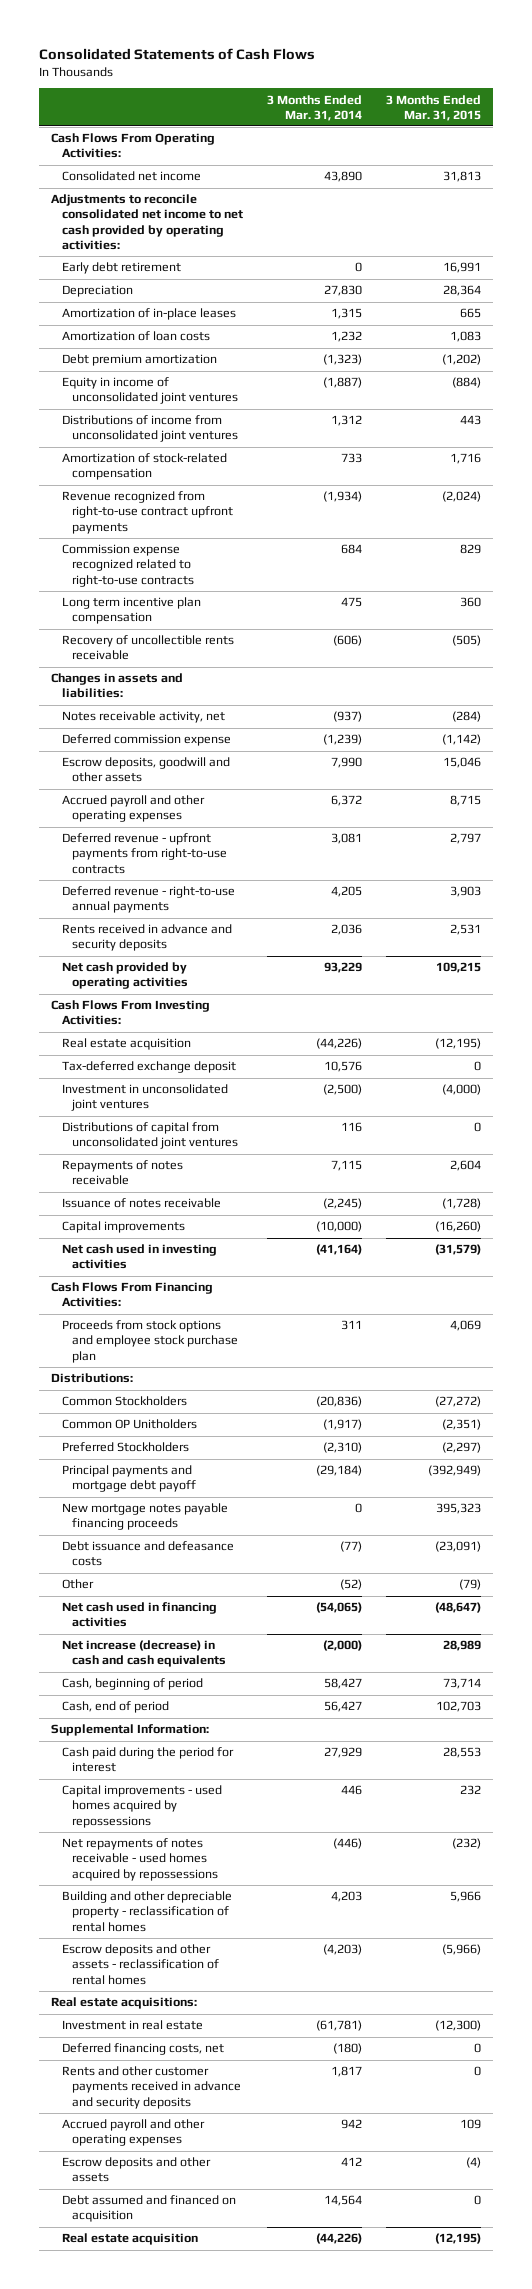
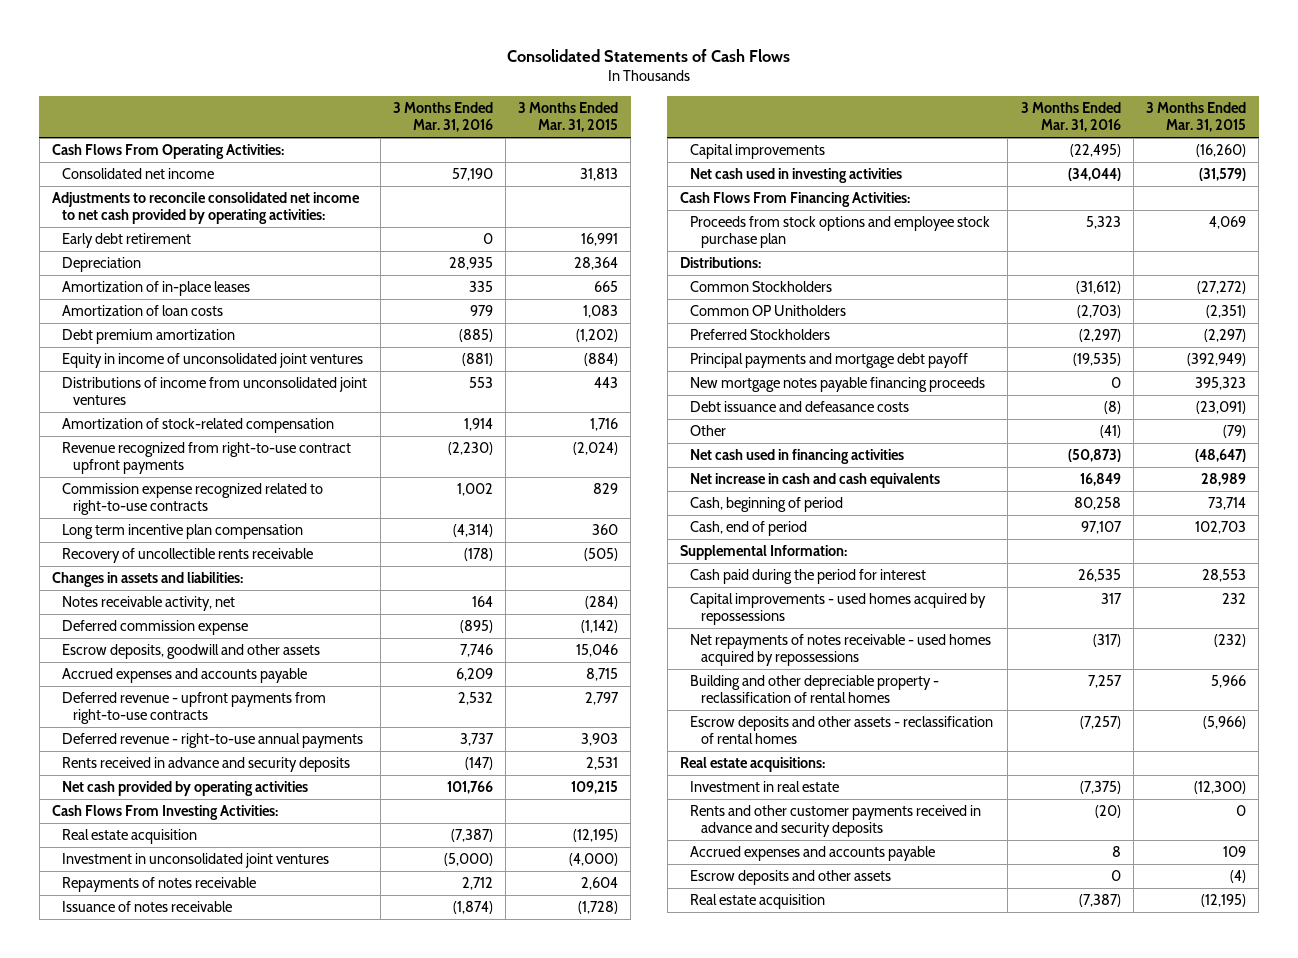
- | 3 Months Ended Mar. 31, 2014 | 3 Months Ended Mar. 31, 2015
+ | 3 Months Ended Mar. 31, 2016 | 3 Months Ended Mar. 31, 2015
- Accrued payroll and other operating expenses | 6,372 | 8,715
+ Accrued expenses and accounts payable | 6,209 | 8,715
- Tax-deferred exchange deposit | 10,576 | 0
- Distributions of capital from unconsolidated joint ventures | 116 | 0
- Net increase (decrease) in cash and cash equivalents | (2,000) | 28,989
+ Net increase in cash and cash equivalents | 16,849 | 28,989
- Deferred financing costs, net | (180) | 0
- Accrued payroll and other operating expenses | 942 | 109
+ Accrued expenses and accounts payable | 8 | 109
- Debt assumed and financed on acquisition | 14,564 | 0

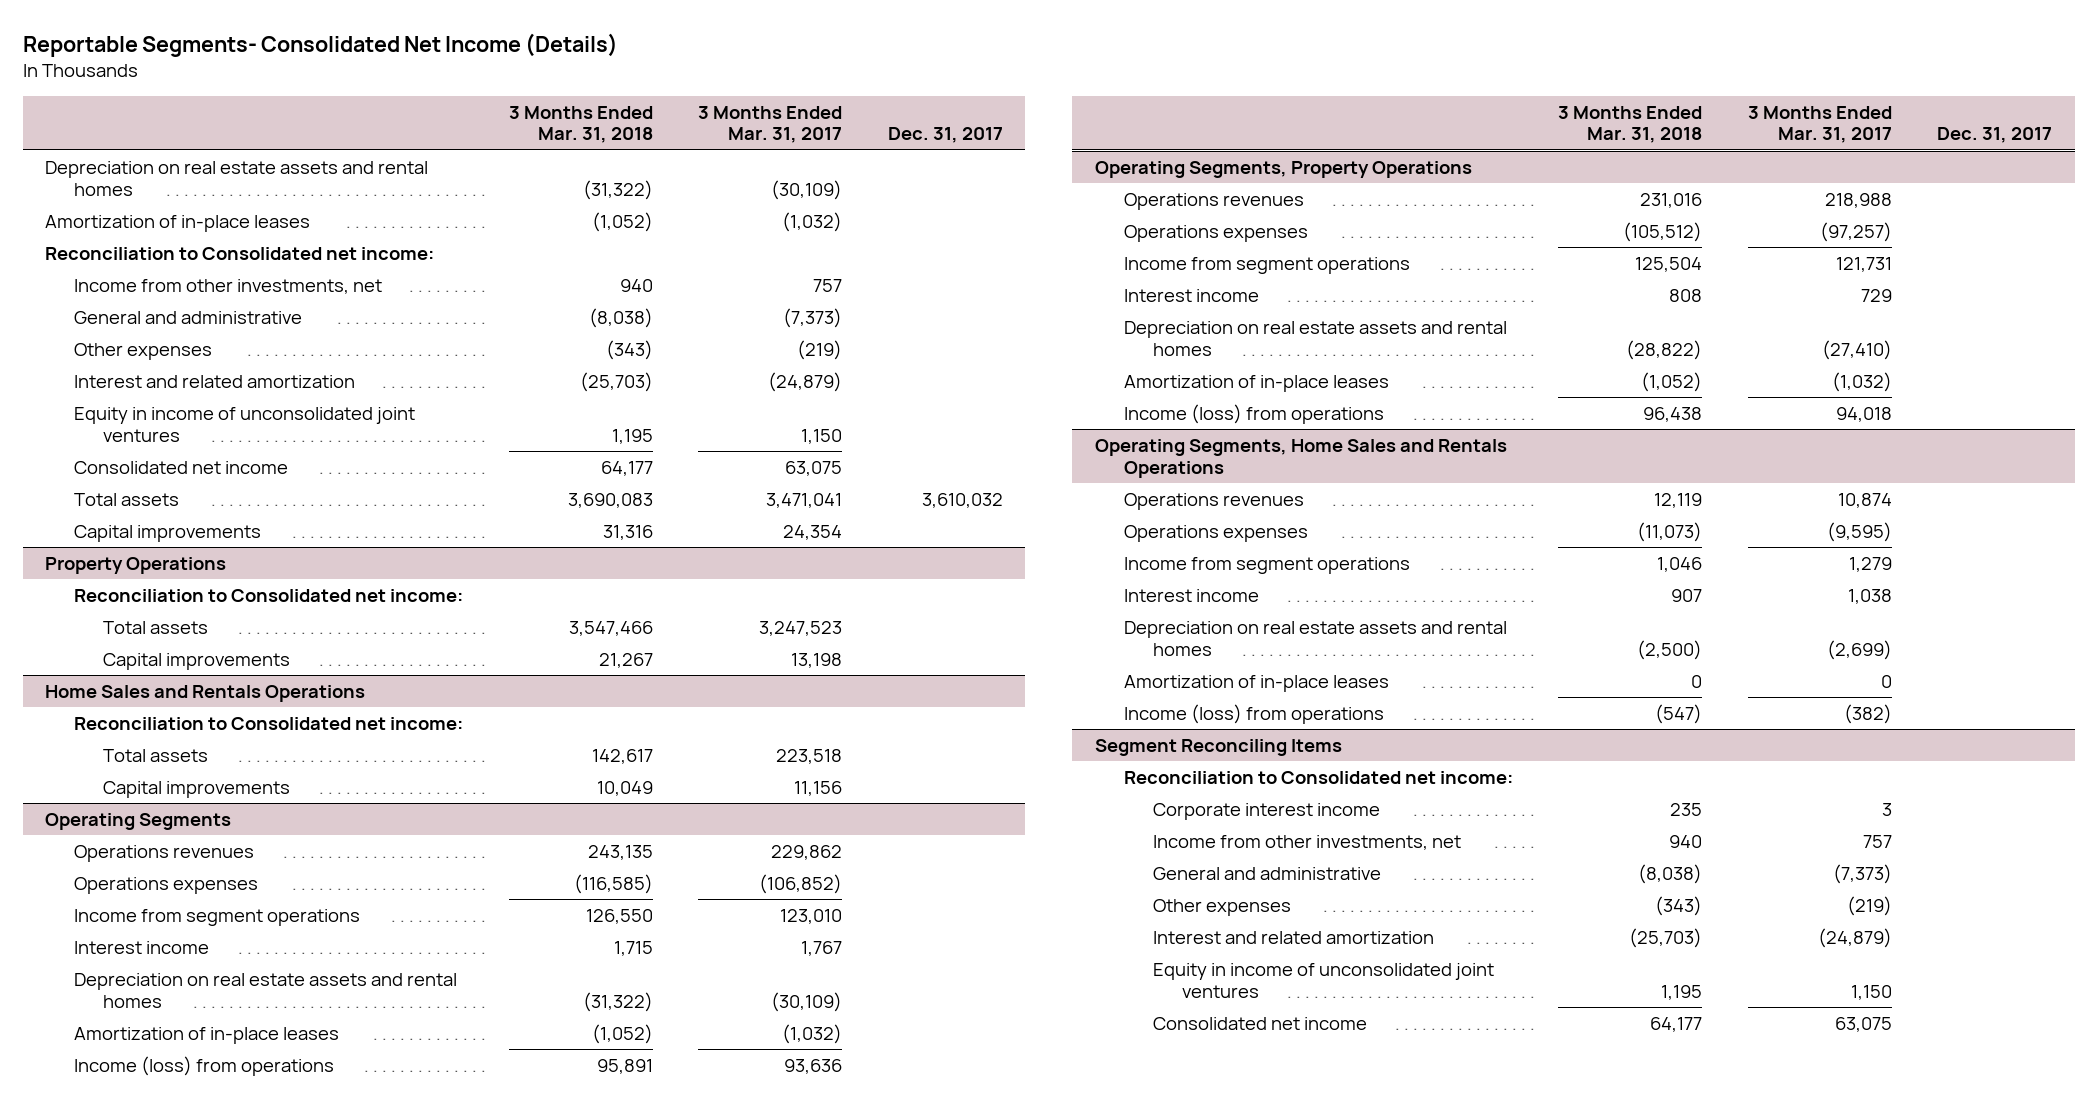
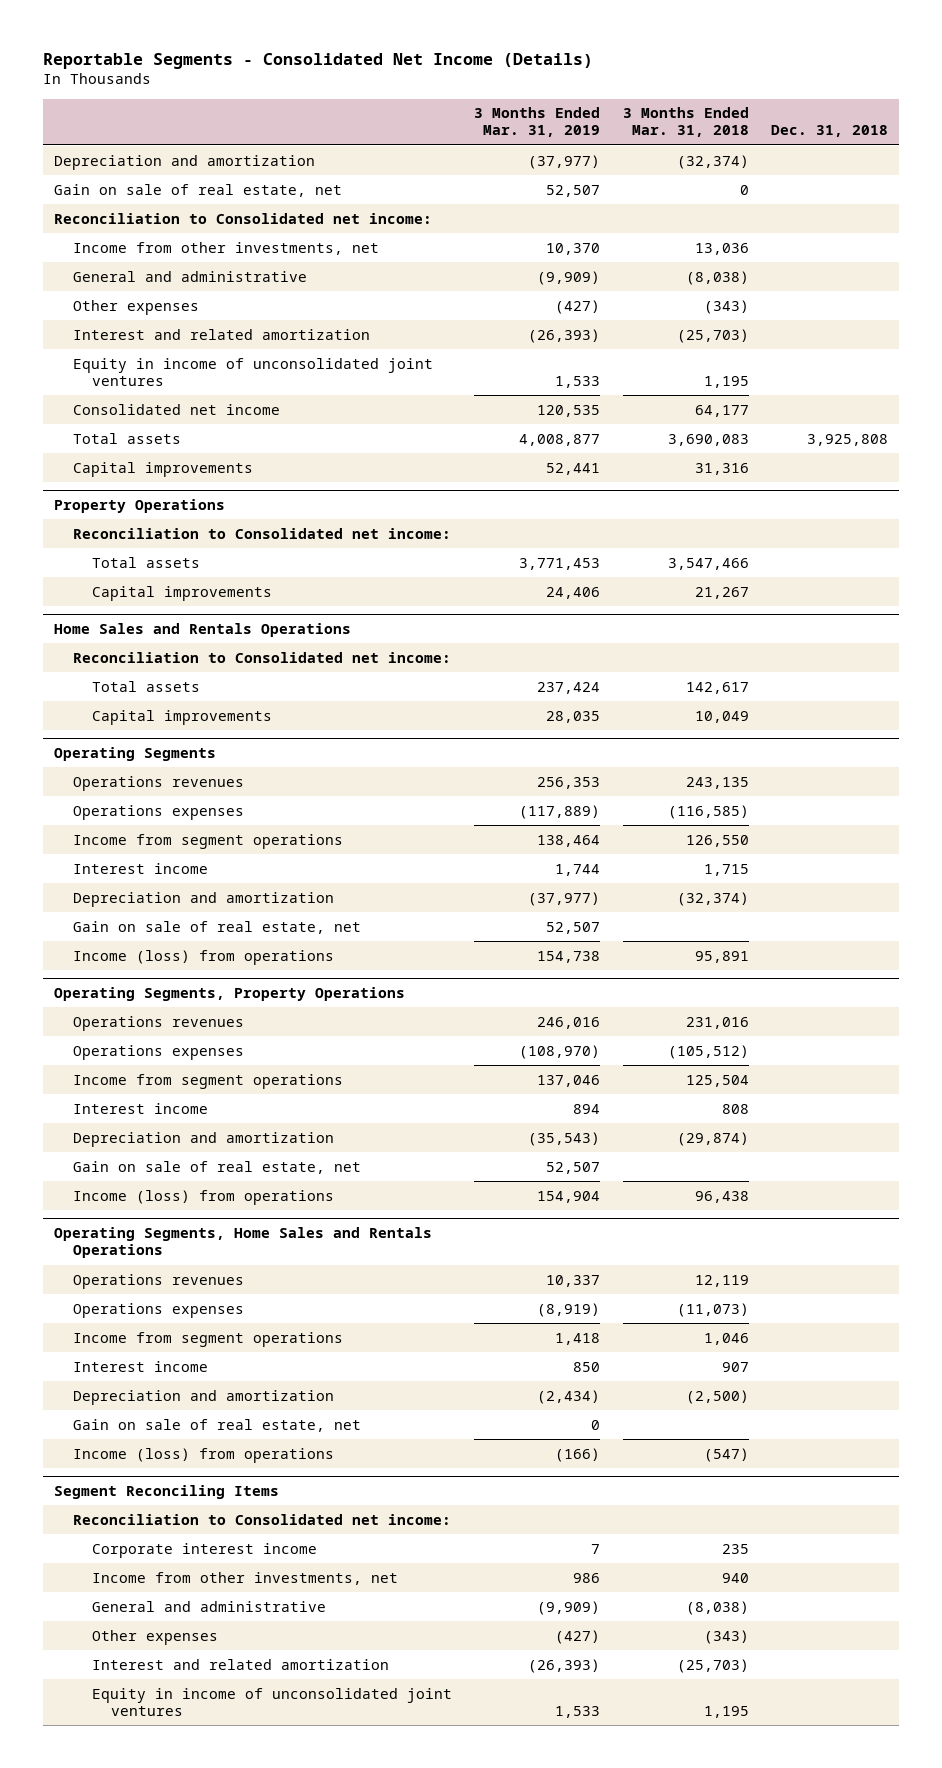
- Reportable Segments- Consolidated Net Income (Details)
+ Reportable Segments - Consolidated Net Income (Details)
- | 3 Months Ended Mar. 31, 2018 | 3 Months Ended Mar. 31, 2017 | Dec. 31, 2017
+ | 3 Months Ended Mar. 31, 2019 | 3 Months Ended Mar. 31, 2018 | Dec. 31, 2018
- Depreciation on real estate assets and rental homes | (31,322) | (30,109) |
- Amortization of in-place leases | (1,052) | (1,032) |
+ Depreciation and amortization | (37,977) | (32,374) |
+ Gain on sale of real estate, net | 52,507 | 0 |
- Income from other investments, net | 940 | 757 |
+ Income from other investments, net | 10,370 | 13,036 |
@ Operating Segments
- Depreciation on real estate assets and rental homes | (31,322) | (30,109) |
- Amortization of in-place leases | (1,052) | (1,032) |
+ Depreciation and amortization | (37,977) | (32,374) |
+ Gain on sale of real estate, net | 52,507 | |
@ Operating Segments, Property Operations
- Depreciation on real estate assets and rental homes | (28,822) | (27,410) |
- Amortization of in-place leases | (1,052) | (1,032) |
+ Depreciation and amortization | (35,543) | (29,874) |
+ Gain on sale of real estate, net | 52,507 | |
@ Operating Segments, Home Sales and Rentals Operations
- Depreciation on real estate assets and rental homes | (2,500) | (2,699) |
- Amortization of in-place leases | 0 | 0 |
+ Depreciation and amortization | (2,434) | (2,500) |
+ Gain on sale of real estate, net | 0 | |
@ Segment Reconciling Items
- Consolidated net income | 64,177 | 63,075 |

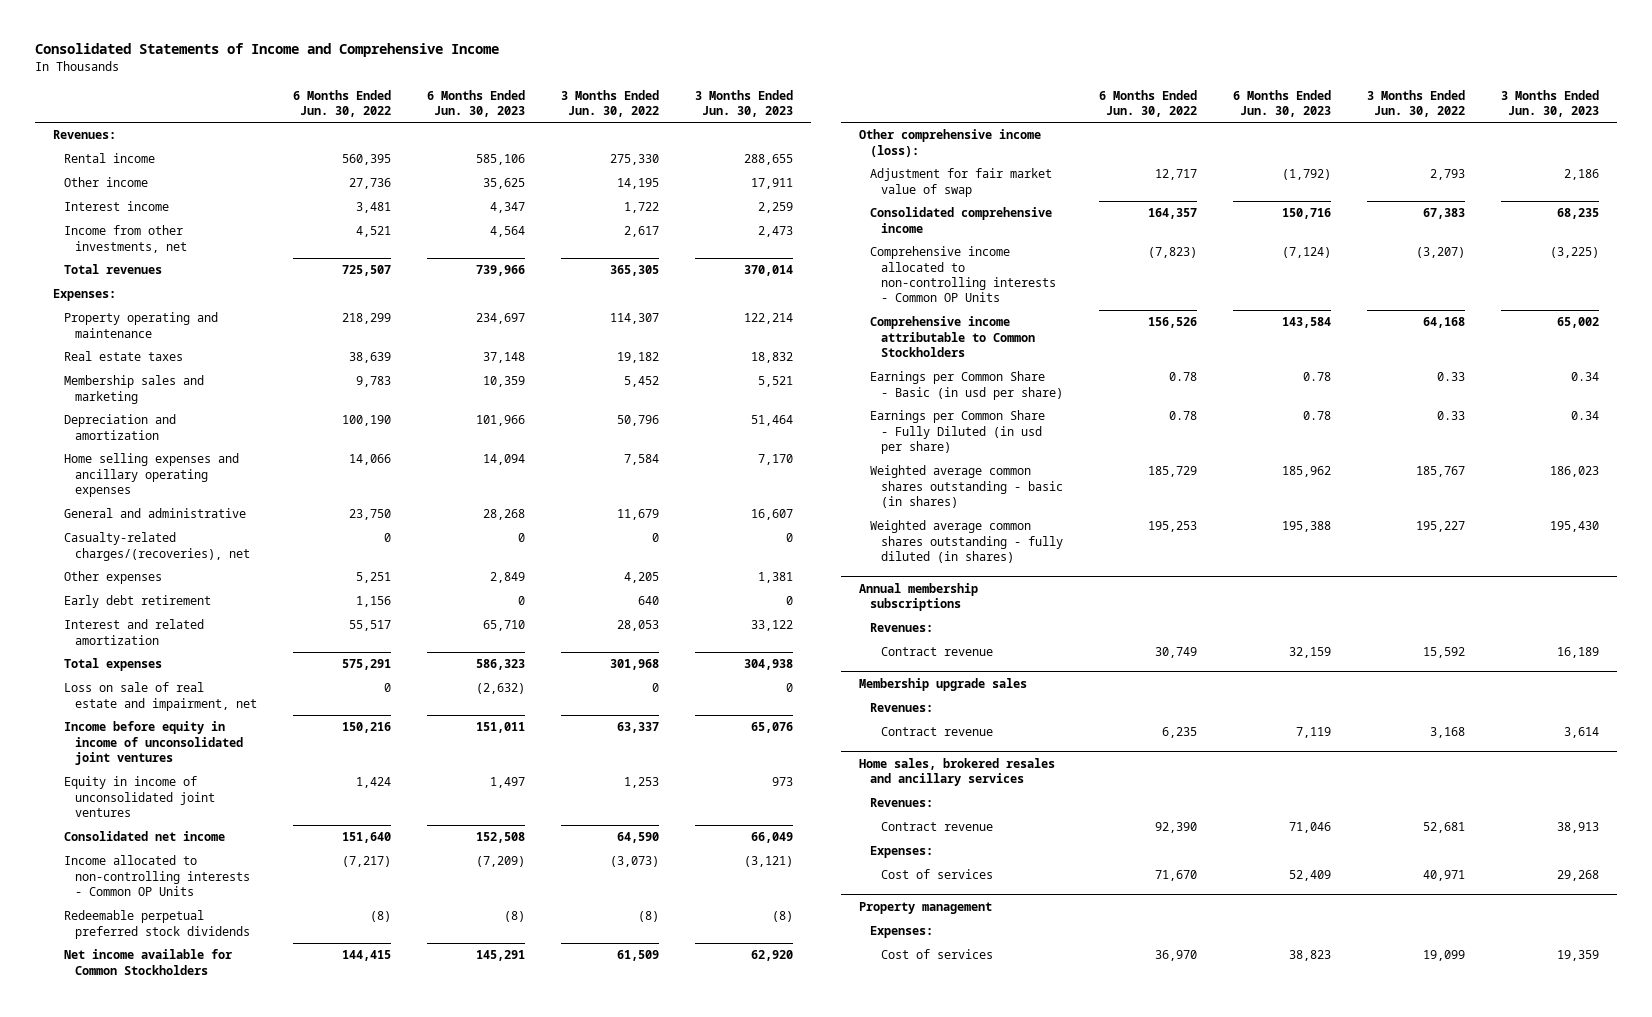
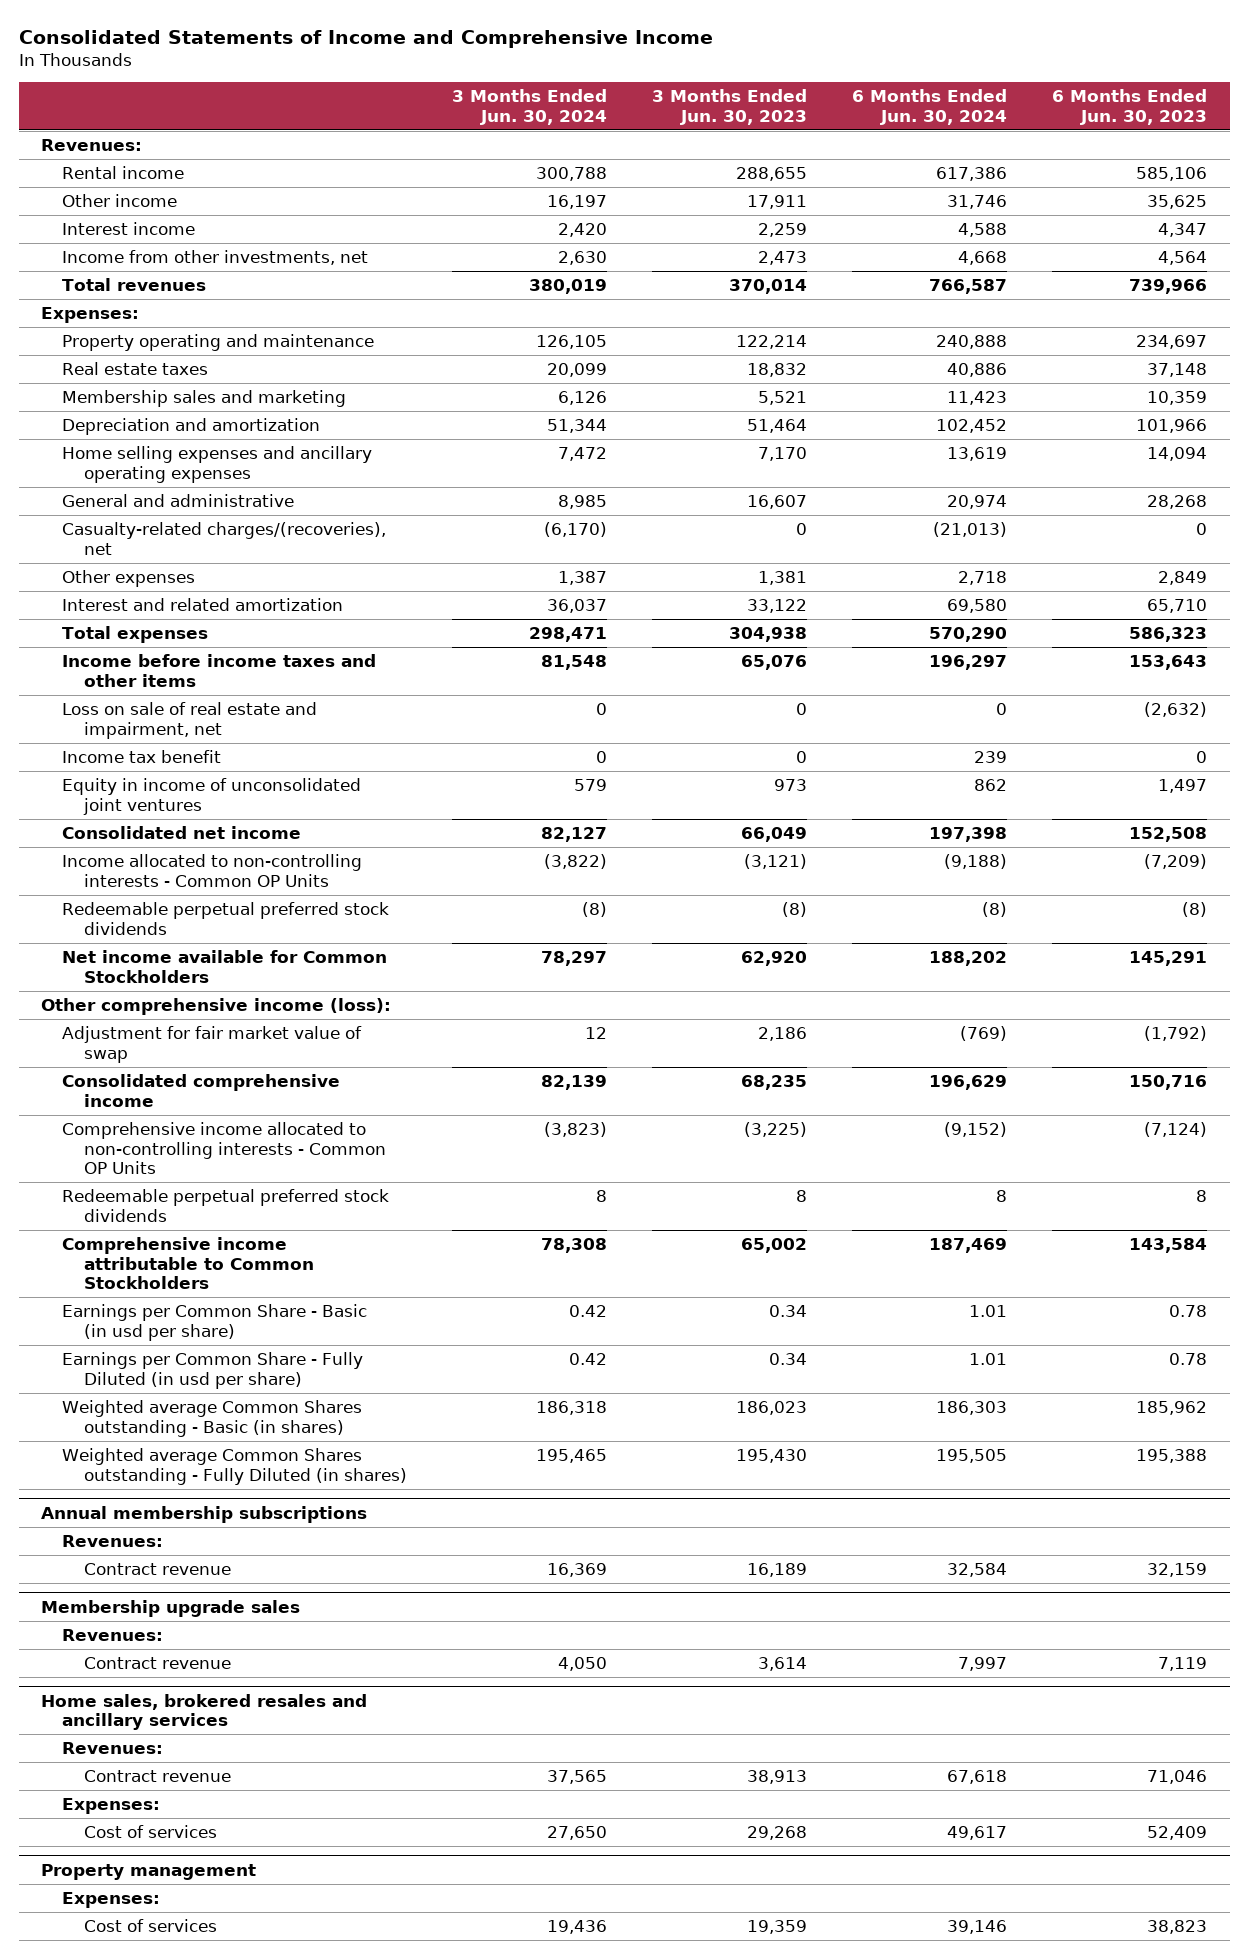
- | 6 Months Ended Jun. 30, 2022 | 6 Months Ended Jun. 30, 2023 | 3 Months Ended Jun. 30, 2022 | 3 Months Ended Jun. 30, 2023
+ | 3 Months Ended Jun. 30, 2024 | 3 Months Ended Jun. 30, 2023 | 6 Months Ended Jun. 30, 2024 | 6 Months Ended Jun. 30, 2023
- Early debt retirement | 1,156 | 0 | 640 | 0
+ Income before income taxes and other items | 81,548 | 65,076 | 196,297 | 153,643
- Income before equity in income of unconsolidated joint ventures | 150,216 | 151,011 | 63,337 | 65,076
+ Income tax benefit | 0 | 0 | 239 | 0
+ Redeemable perpetual preferred stock dividends | 8 | 8 | 8 | 8
- Weighted average common shares outstanding - basic (in shares) | 185,729 | 185,962 | 185,767 | 186,023
- Weighted average common shares outstanding - fully diluted (in shares) | 195,253 | 195,388 | 195,227 | 195,430
+ Weighted average Common Shares outstanding - Basic (in shares) | 186,318 | 186,023 | 186,303 | 185,962
+ Weighted average Common Shares outstanding - Fully Diluted (in shares) | 195,465 | 195,430 | 195,505 | 195,388

